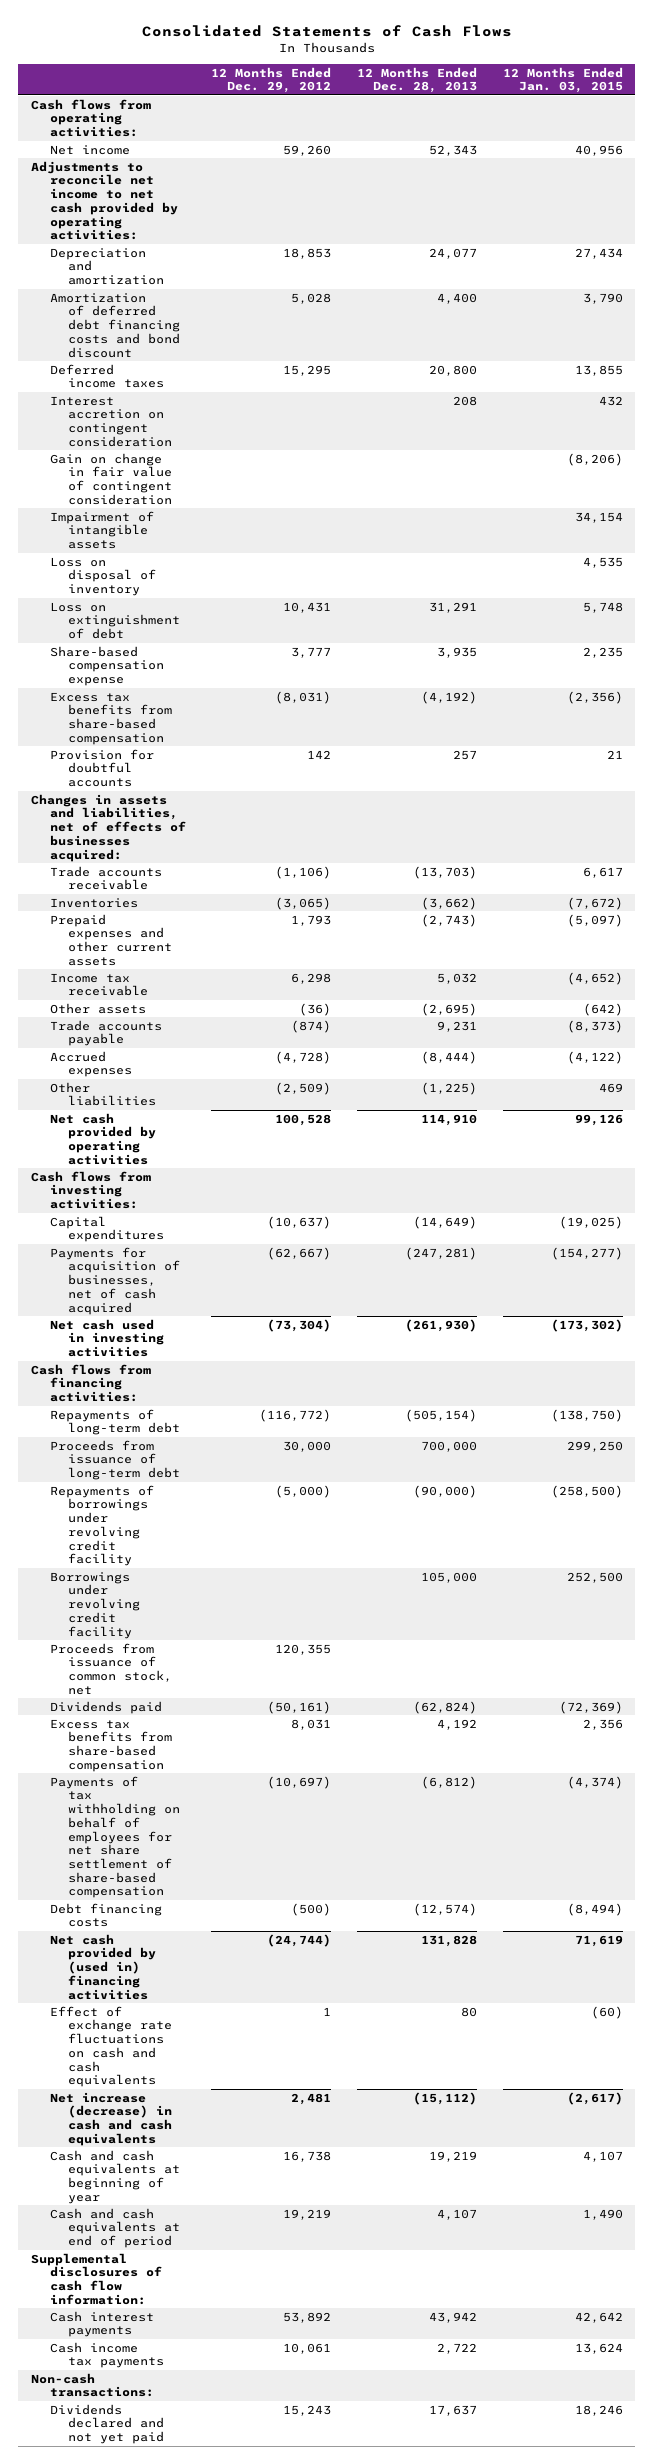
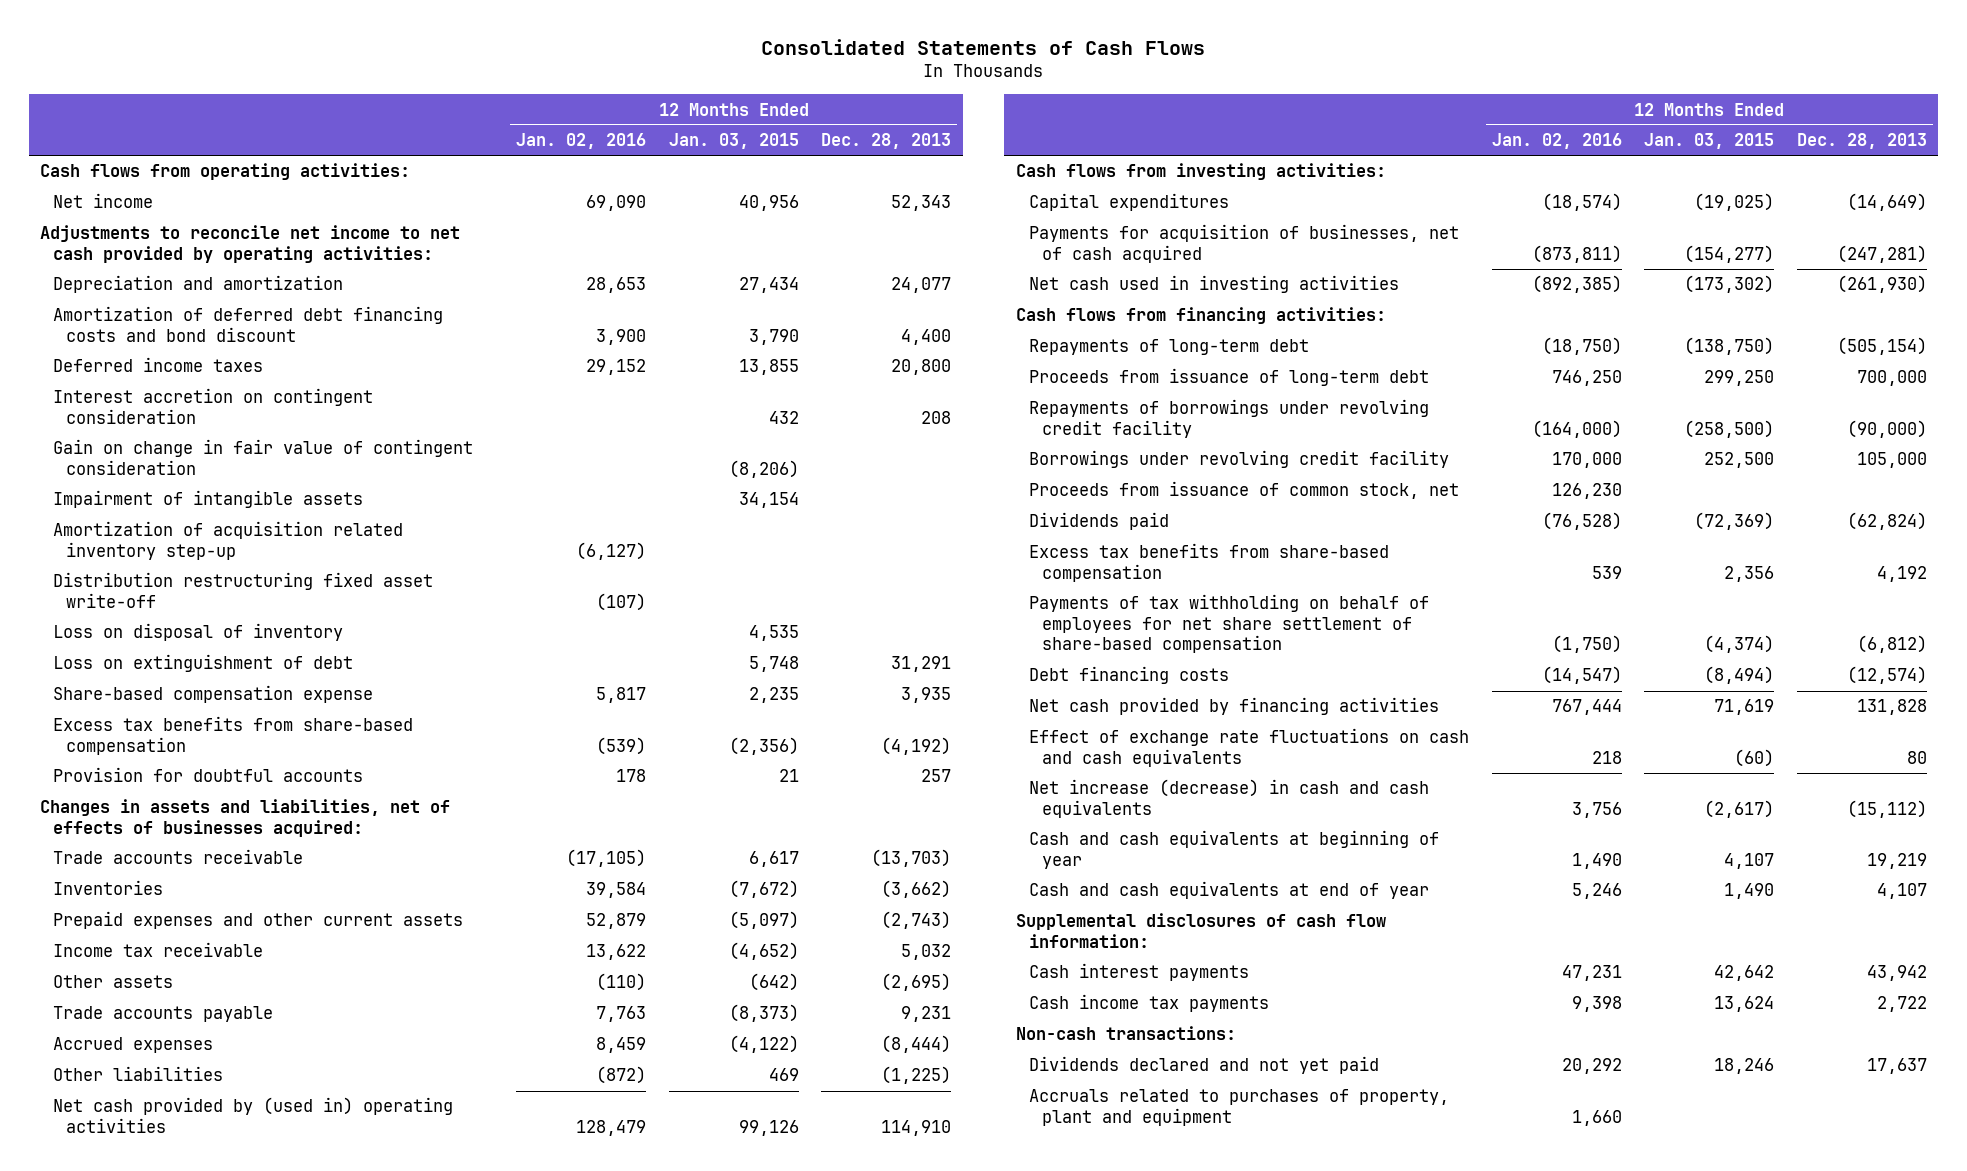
- | 12 Months Ended Dec. 29, 2012 | 12 Months Ended Dec. 28, 2013 | 12 Months Ended Jan. 03, 2015
+ | 12 Months Ended Jan. 02, 2016 | 12 Months Ended Jan. 03, 2015 | 12 Months Ended Dec. 28, 2013
+ Amortization of acquisition related inventory step-up | (6,127) | |
+ Distribution restructuring fixed asset write-off | (107) | |
- Net cash provided by operating activities | 100,528 | 114,910 | 99,126
+ Net cash provided by (used in) operating activities | 128,479 | 99,126 | 114,910
- Net cash provided by (used in) financing activities | (24,744) | 131,828 | 71,619
+ Net cash provided by financing activities | 767,444 | 71,619 | 131,828
- Cash and cash equivalents at end of period | 19,219 | 4,107 | 1,490
+ Cash and cash equivalents at end of year | 5,246 | 1,490 | 4,107
+ Accruals related to purchases of property, plant and equipment | 1,660 | |

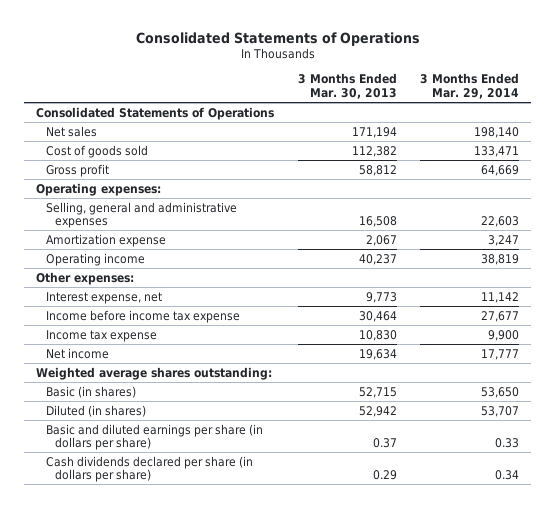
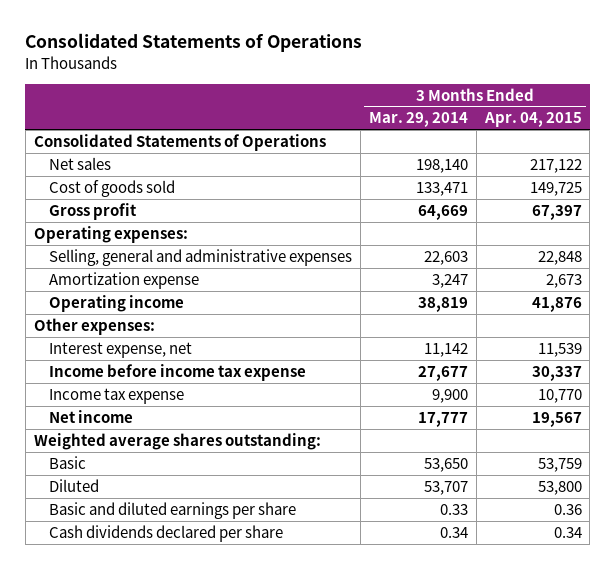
- | 3 Months Ended Mar. 30, 2013 | 3 Months Ended Mar. 29, 2014
+ | 3 Months Ended Mar. 29, 2014 | 3 Months Ended Apr. 04, 2015
- Basic (in shares) | 52,715 | 53,650
- Diluted (in shares) | 52,942 | 53,707
- Basic and diluted earnings per share (in dollars per share) | 0.37 | 0.33
- Cash dividends declared per share (in dollars per share) | 0.29 | 0.34
+ Basic | 53,650 | 53,759
+ Diluted | 53,707 | 53,800
+ Basic and diluted earnings per share | 0.33 | 0.36
+ Cash dividends declared per share | 0.34 | 0.34

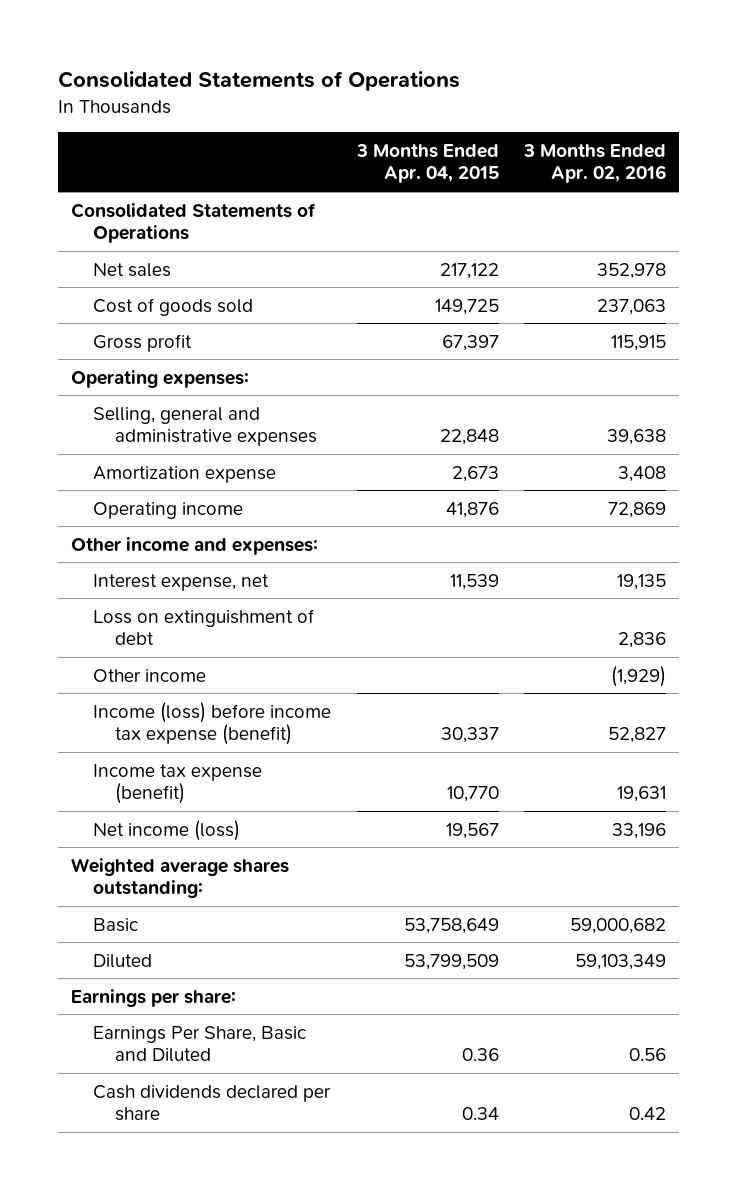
- | 3 Months Ended Mar. 29, 2014 | 3 Months Ended Apr. 04, 2015
+ | 3 Months Ended Apr. 04, 2015 | 3 Months Ended Apr. 02, 2016
- Other expenses:
+ Other income and expenses:
- Income before income tax expense | 27,677 | 30,337
- Income tax expense | 9,900 | 10,770
- Net income | 17,777 | 19,567
+ Loss on extinguishment of debt | | 2,836
+ Other income | | (1,929)
+ Income (loss) before income tax expense (benefit) | 30,337 | 52,827
+ Income tax expense (benefit) | 10,770 | 19,631
+ Net income (loss) | 19,567 | 33,196
- Basic | 53,650 | 53,759
- Diluted | 53,707 | 53,800
- Basic and diluted earnings per share | 0.33 | 0.36
+ Basic | 53,758,649 | 59,000,682
+ Diluted | 53,799,509 | 59,103,349
+ Earnings per share:
+ Earnings Per Share, Basic and Diluted | 0.36 | 0.56

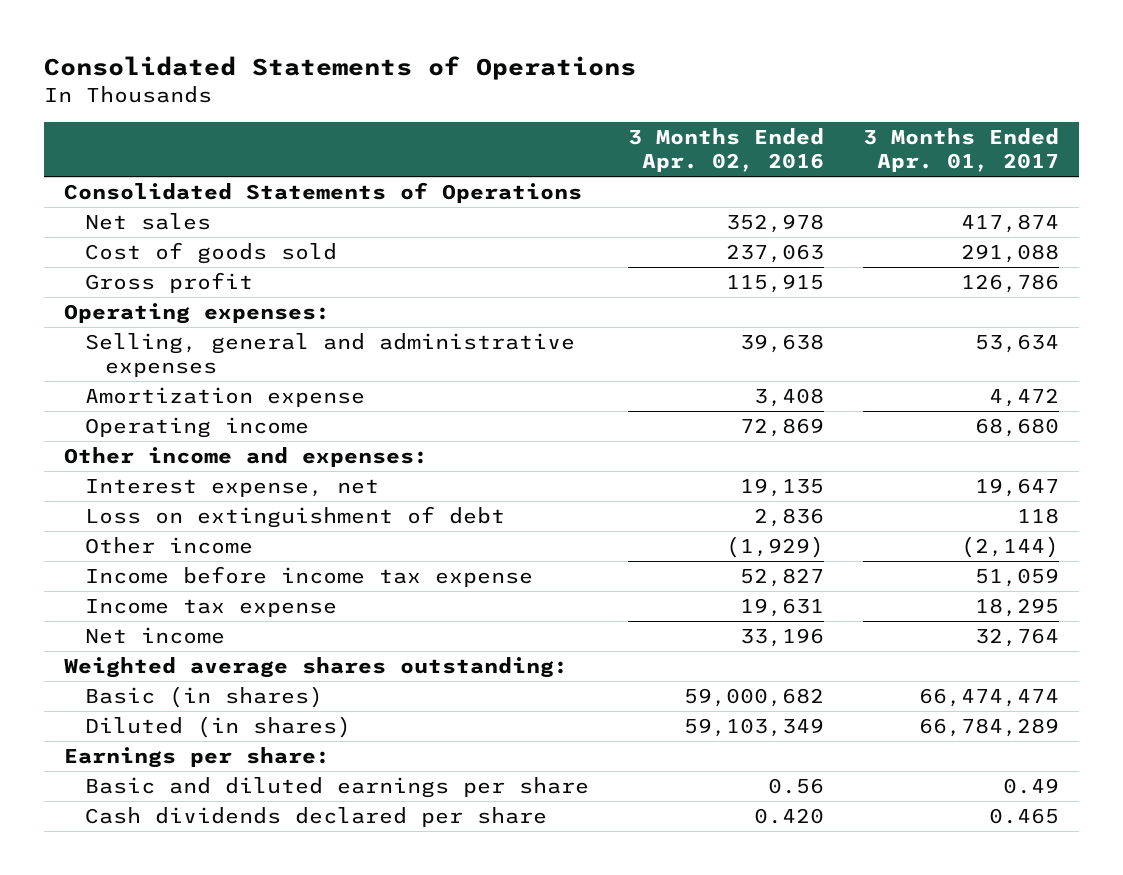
- | 3 Months Ended Apr. 04, 2015 | 3 Months Ended Apr. 02, 2016
+ | 3 Months Ended Apr. 02, 2016 | 3 Months Ended Apr. 01, 2017
- Income (loss) before income tax expense (benefit) | 30,337 | 52,827
- Income tax expense (benefit) | 10,770 | 19,631
- Net income (loss) | 19,567 | 33,196
+ Income before income tax expense | 52,827 | 51,059
+ Income tax expense | 19,631 | 18,295
+ Net income | 33,196 | 32,764
- Basic | 53,758,649 | 59,000,682
- Diluted | 53,799,509 | 59,103,349
+ Basic (in shares) | 59,000,682 | 66,474,474
+ Diluted (in shares) | 59,103,349 | 66,784,289
- Earnings Per Share, Basic and Diluted | 0.36 | 0.56
- Cash dividends declared per share | 0.34 | 0.42
+ Basic and diluted earnings per share | 0.56 | 0.49
+ Cash dividends declared per share | 0.420 | 0.465

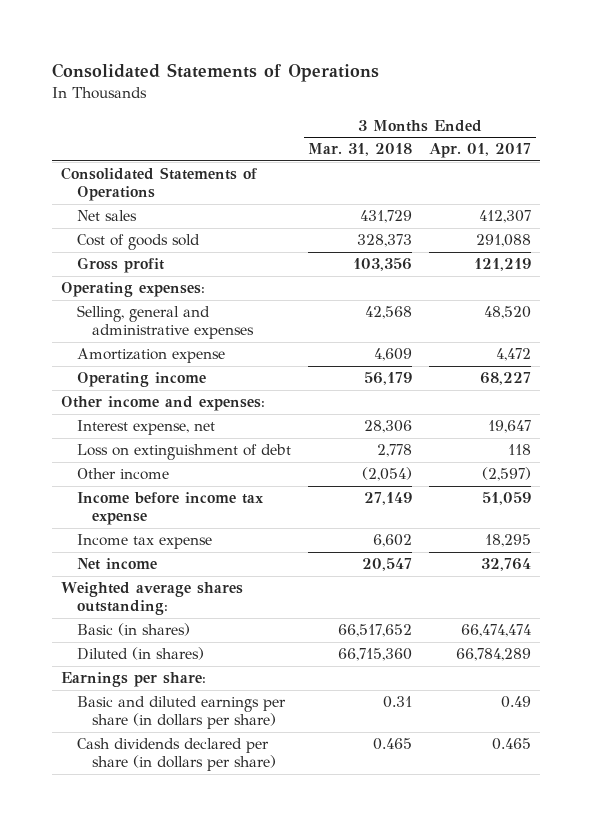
- | 3 Months Ended Apr. 02, 2016 | 3 Months Ended Apr. 01, 2017
+ | 3 Months Ended Mar. 31, 2018 | 3 Months Ended Apr. 01, 2017
- Net sales | 352,978 | 417,874
+ Net sales | 431,729 | 412,307
- Gross profit | 115,915 | 126,786
+ Gross profit | 103,356 | 121,219
- Selling, general and administrative expenses | 39,638 | 53,634
+ Selling, general and administrative expenses | 42,568 | 48,520
- Operating income | 72,869 | 68,680
+ Operating income | 56,179 | 68,227
- Other income | (1,929) | (2,144)
+ Other income | (2,054) | (2,597)
- Basic and diluted earnings per share | 0.56 | 0.49
- Cash dividends declared per share | 0.420 | 0.465
+ Basic and diluted earnings per share (in dollars per share) | 0.31 | 0.49
+ Cash dividends declared per share (in dollars per share) | 0.465 | 0.465

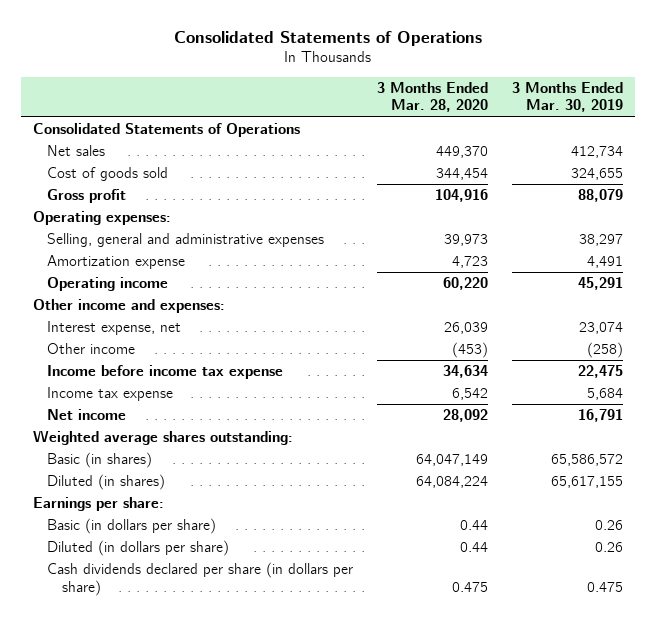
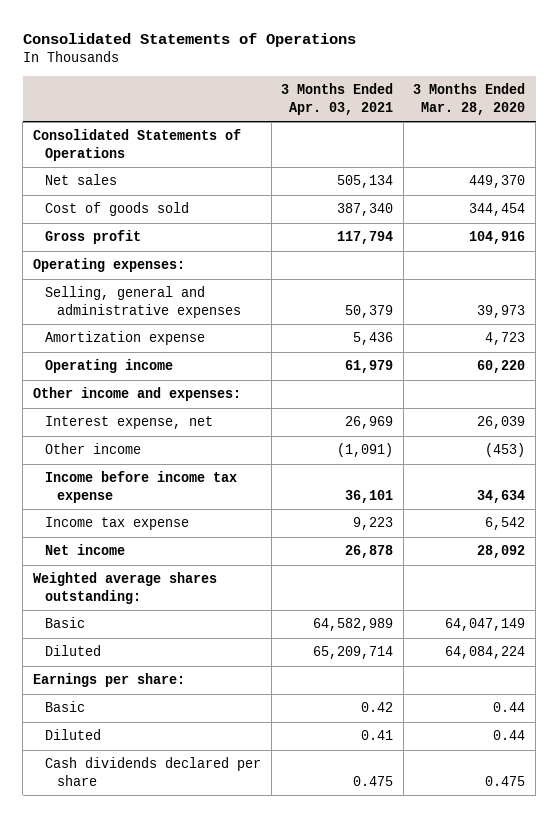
- | 3 Months Ended Mar. 28, 2020 | 3 Months Ended Mar. 30, 2019
+ | 3 Months Ended Apr. 03, 2021 | 3 Months Ended Mar. 28, 2020
- Basic (in shares) | 64,047,149 | 65,586,572
- Diluted (in shares) | 64,084,224 | 65,617,155
+ Basic | 64,582,989 | 64,047,149
+ Diluted | 65,209,714 | 64,084,224
- Basic (in dollars per share) | 0.44 | 0.26
- Diluted (in dollars per share) | 0.44 | 0.26
- Cash dividends declared per share (in dollars per share) | 0.475 | 0.475
+ Basic | 0.42 | 0.44
+ Diluted | 0.41 | 0.44
+ Cash dividends declared per share | 0.475 | 0.475

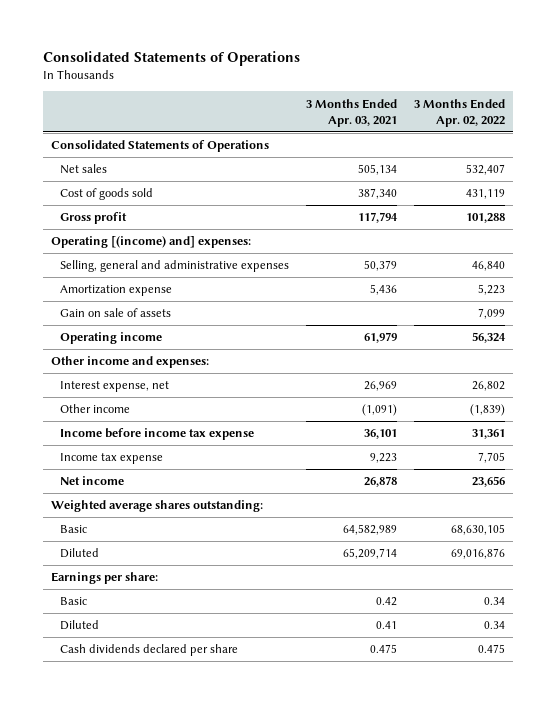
- | 3 Months Ended Apr. 03, 2021 | 3 Months Ended Mar. 28, 2020
+ | 3 Months Ended Apr. 03, 2021 | 3 Months Ended Apr. 02, 2022
- Operating expenses:
+ Operating [(income) and] expenses:
+ Gain on sale of assets | | 7,099

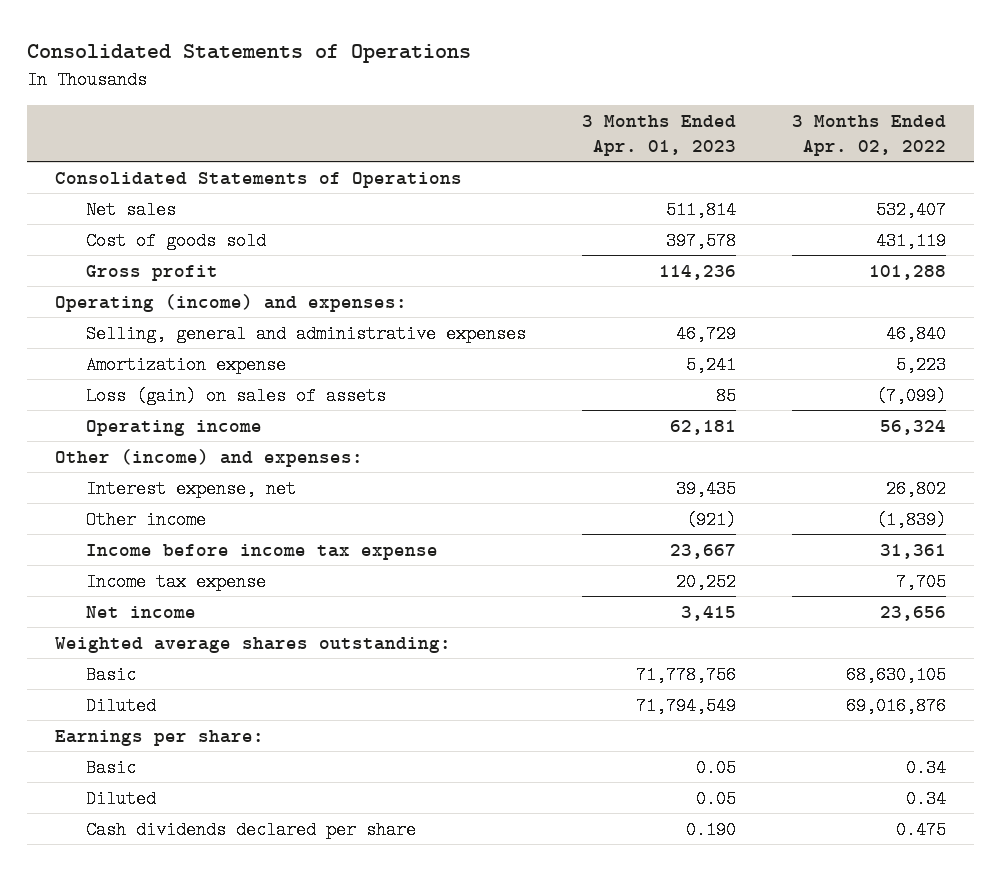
- | 3 Months Ended Apr. 03, 2021 | 3 Months Ended Apr. 02, 2022
+ | 3 Months Ended Apr. 01, 2023 | 3 Months Ended Apr. 02, 2022
- Operating [(income) and] expenses:
+ Operating (income) and expenses:
- Gain on sale of assets | | 7,099
+ Loss (gain) on sales of assets | 85 | (7,099)
- Other income and expenses:
+ Other (income) and expenses:

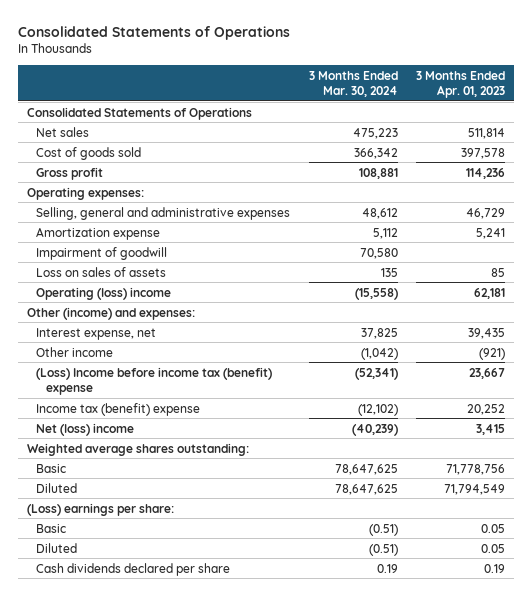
- | 3 Months Ended Apr. 01, 2023 | 3 Months Ended Apr. 02, 2022
+ | 3 Months Ended Mar. 30, 2024 | 3 Months Ended Apr. 01, 2023
- Operating (income) and expenses:
+ Operating expenses:
- Loss (gain) on sales of assets | 85 | (7,099)
- Operating income | 62,181 | 56,324
+ Impairment of goodwill | 70,580 |
+ Loss on sales of assets | 135 | 85
+ Operating (loss) income | (15,558) | 62,181
- Income before income tax expense | 23,667 | 31,361
- Income tax expense | 20,252 | 7,705
- Net income | 3,415 | 23,656
+ (Loss) Income before income tax (benefit) expense | (52,341) | 23,667
+ Income tax (benefit) expense | (12,102) | 20,252
+ Net (loss) income | (40,239) | 3,415
- Earnings per share:
+ (Loss) earnings per share:
- Cash dividends declared per share | 0.190 | 0.475
+ Cash dividends declared per share | 0.19 | 0.19

